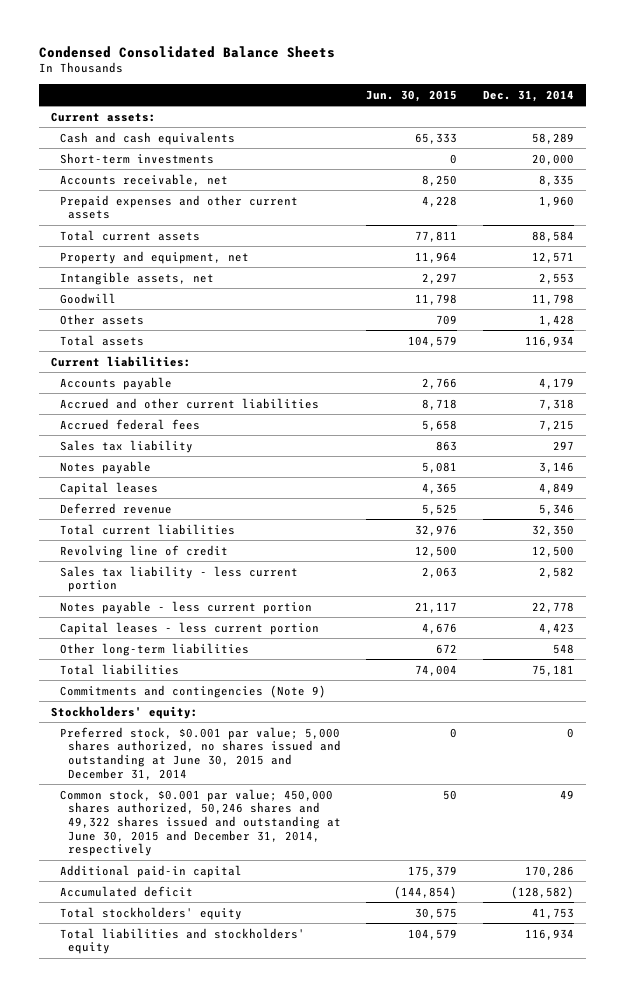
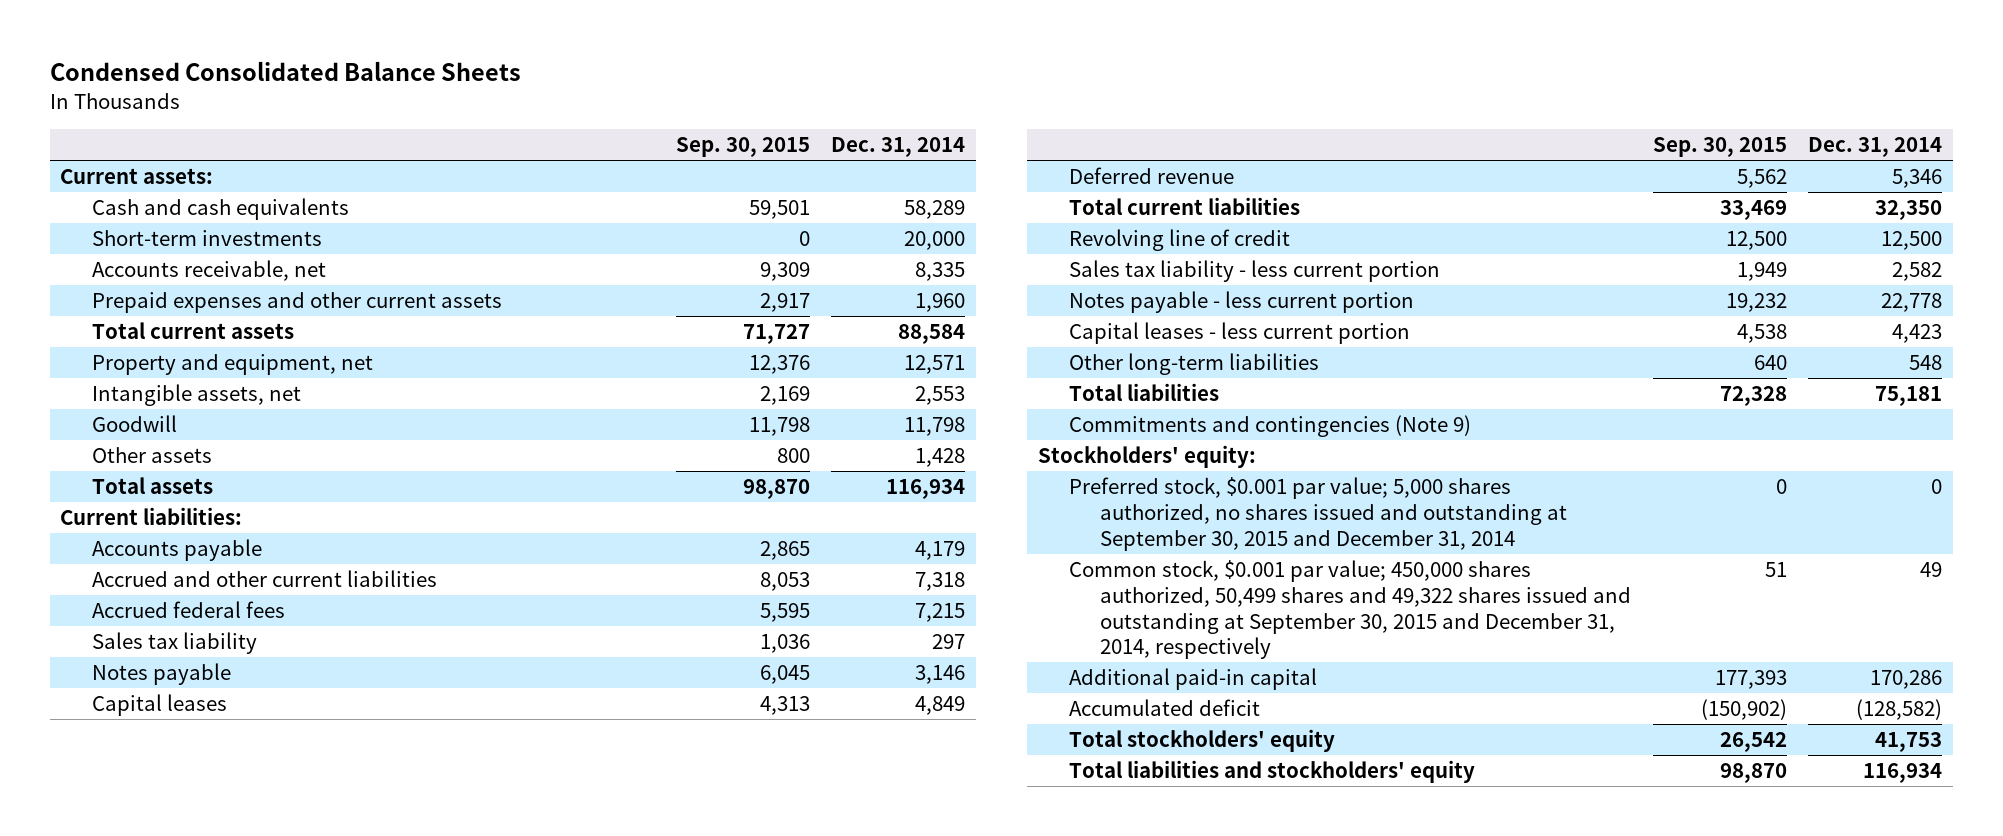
- | Jun. 30, 2015 | Dec. 31, 2014
+ | Sep. 30, 2015 | Dec. 31, 2014
- Preferred stock, $0.001 par value; 5,000 shares authorized, no shares issued and outstanding at June 30, 2015 and December 31, 2014 | 0 | 0
- Common stock, $0.001 par value; 450,000 shares authorized, 50,246 shares and 49,322 shares issued and outstanding at June 30, 2015 and December 31, 2014, respectively | 50 | 49
+ Preferred stock, $0.001 par value; 5,000 shares authorized, no shares issued and outstanding at September 30, 2015 and December 31, 2014 | 0 | 0
+ Common stock, $0.001 par value; 450,000 shares authorized, 50,499 shares and 49,322 shares issued and outstanding at September 30, 2015 and December 31, 2014, respectively | 51 | 49

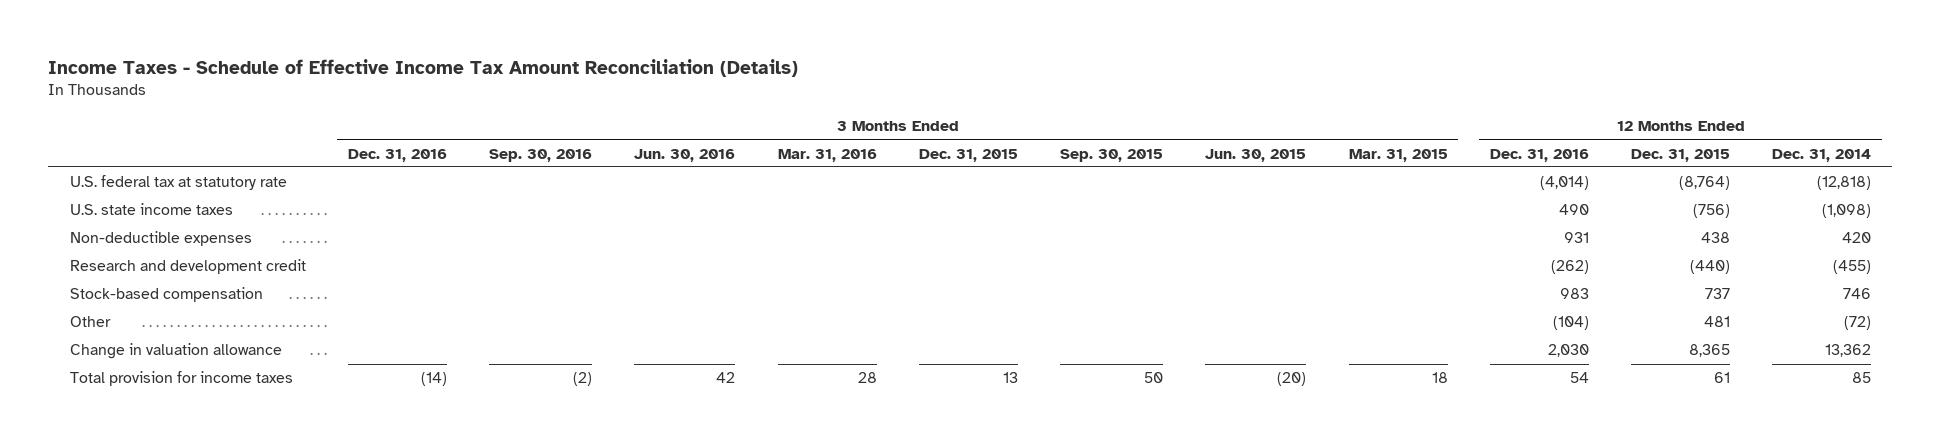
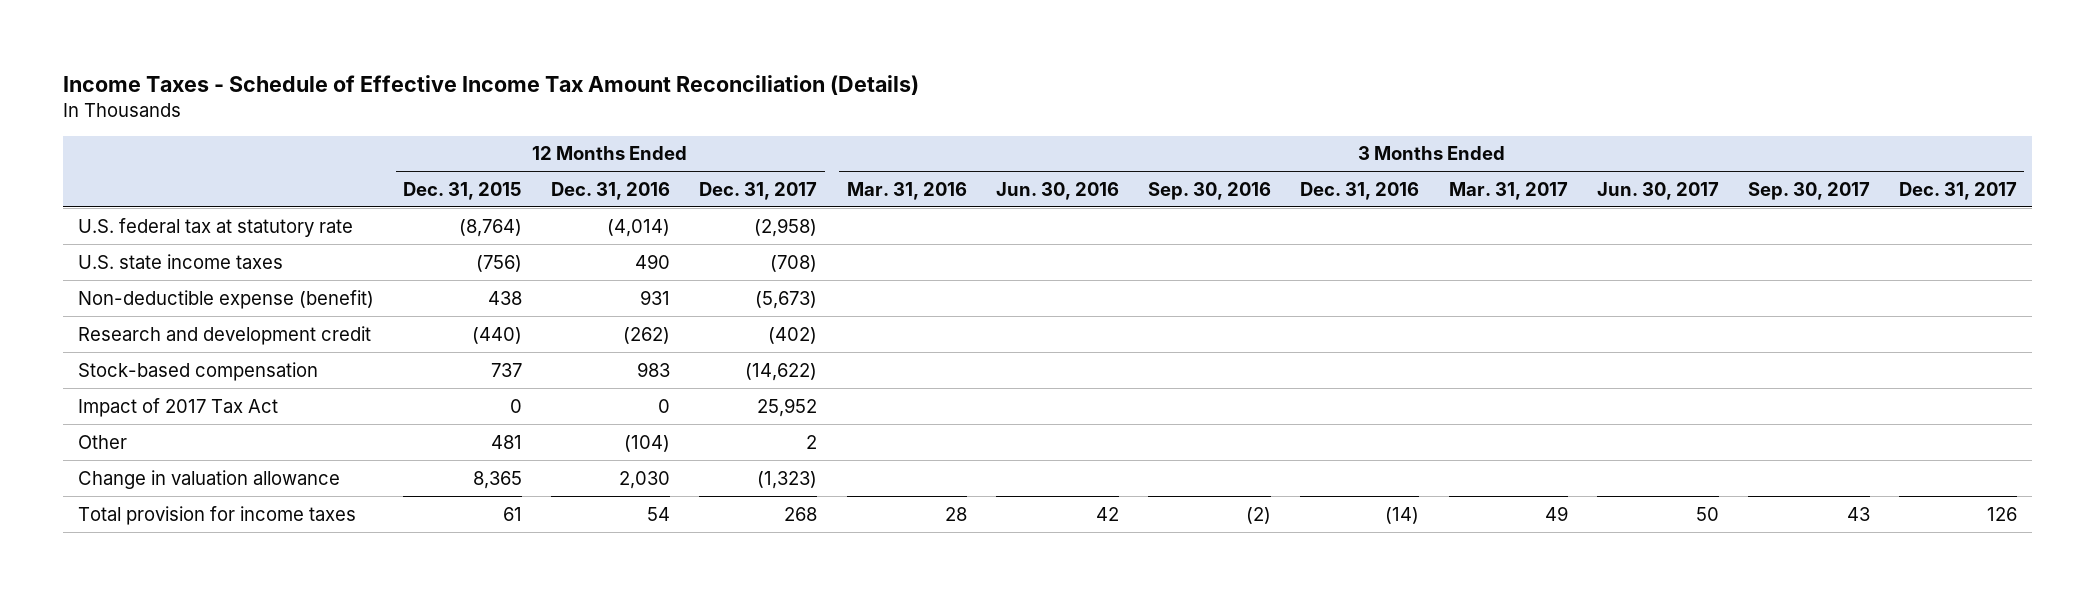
- | 3 Months Ended Dec. 31, 2016 | 3 Months Ended Sep. 30, 2016 | 3 Months Ended Jun. 30, 2016 | 3 Months Ended Mar. 31, 2016 | 3 Months Ended Dec. 31, 2015 | 3 Months Ended Sep. 30, 2015 | 3 Months Ended Jun. 30, 2015 | 3 Months Ended Mar. 31, 2015 | 12 Months Ended Dec. 31, 2016 | 12 Months Ended Dec. 31, 2015 | 12 Months Ended Dec. 31, 2014
+ | 12 Months Ended Dec. 31, 2015 | 12 Months Ended Dec. 31, 2016 | 12 Months Ended Dec. 31, 2017 | 3 Months Ended Mar. 31, 2016 | 3 Months Ended Jun. 30, 2016 | 3 Months Ended Sep. 30, 2016 | 3 Months Ended Dec. 31, 2016 | 3 Months Ended Mar. 31, 2017 | 3 Months Ended Jun. 30, 2017 | 3 Months Ended Sep. 30, 2017 | 3 Months Ended Dec. 31, 2017
- Non-deductible expenses | | | | | | | | | 931 | 438 | 420
+ Non-deductible expense (benefit) | 438 | 931 | (5,673) | | | | | | | |
+ Impact of 2017 Tax Act | 0 | 0 | 25,952 | | | | | | | |

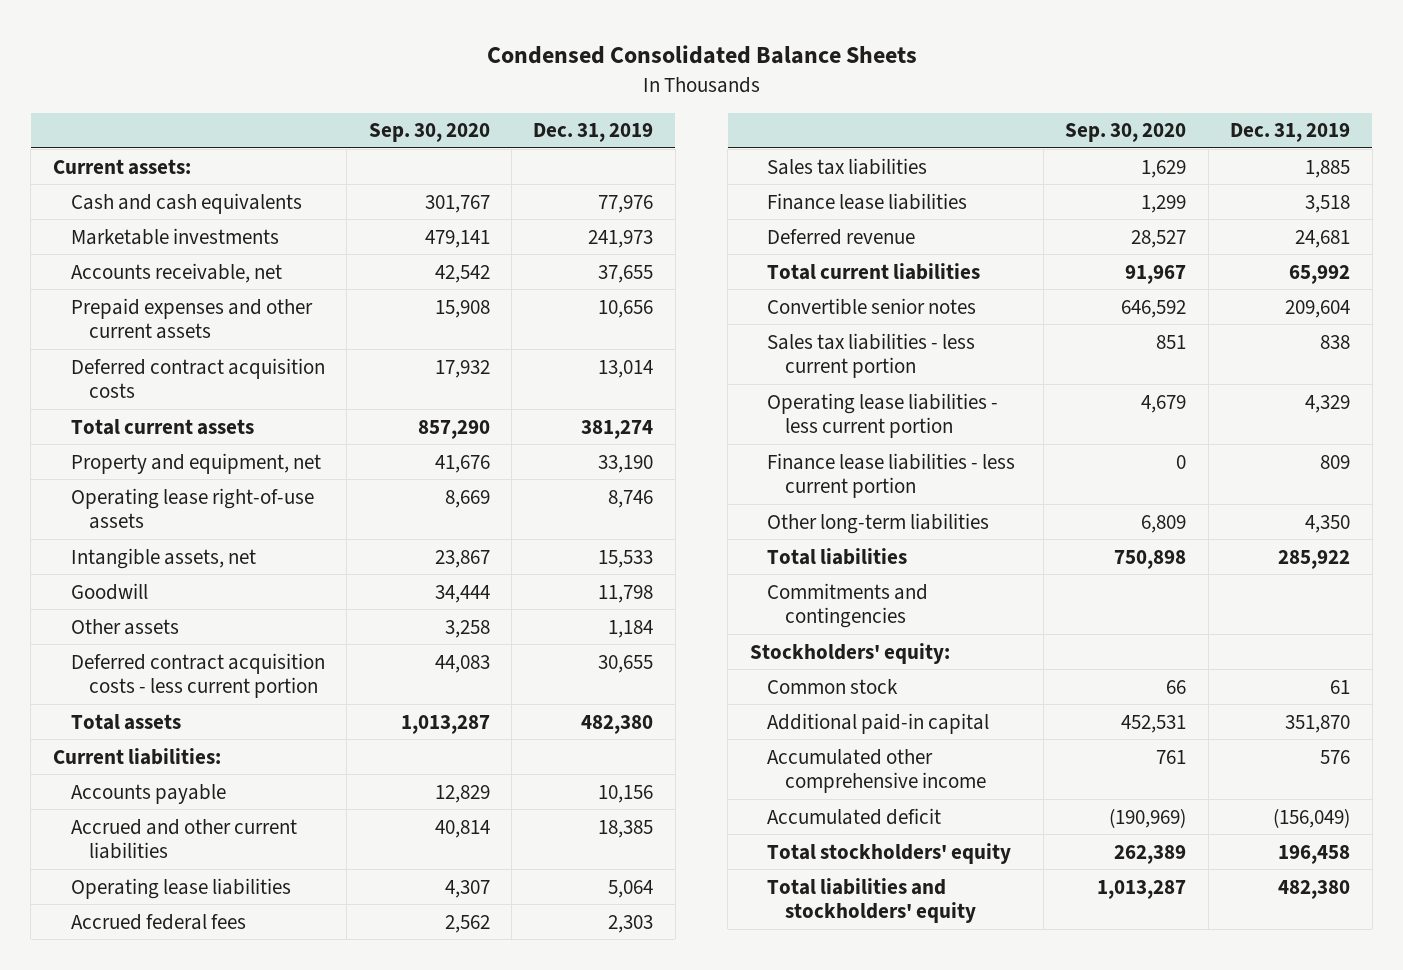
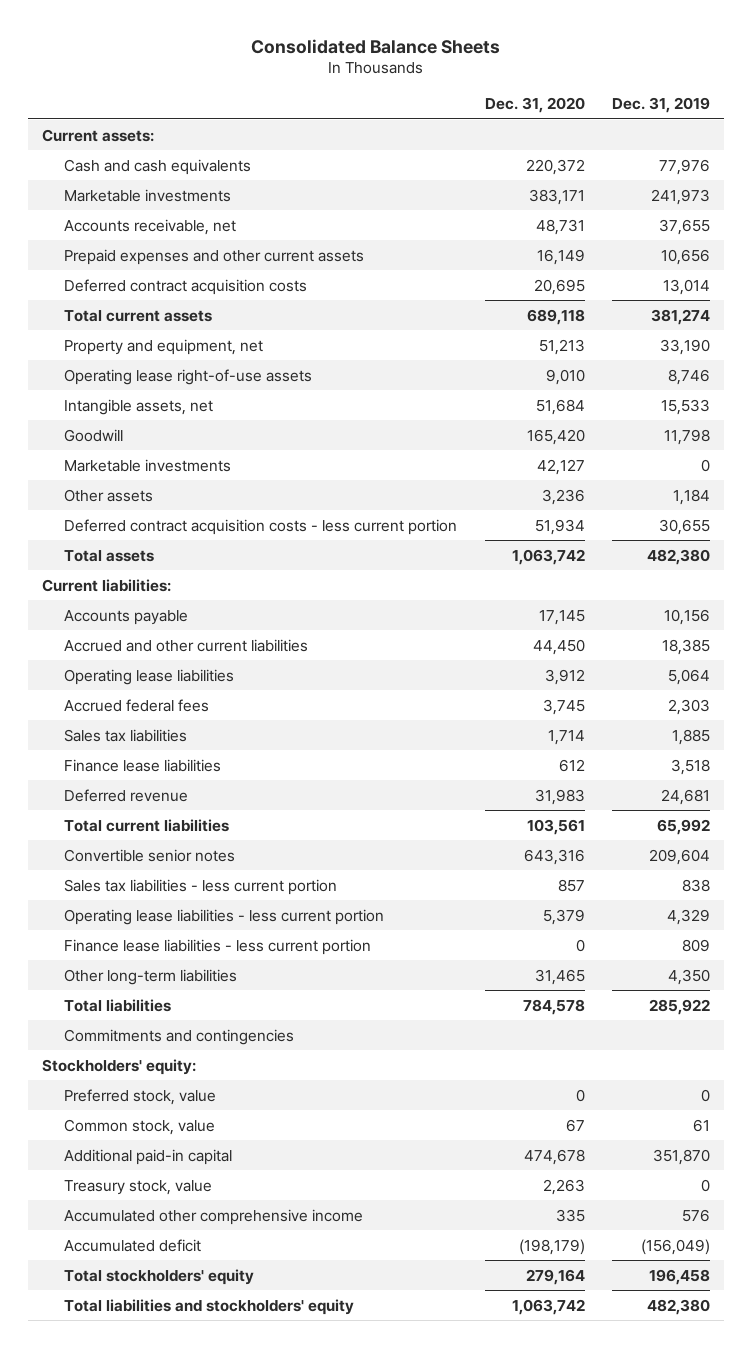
- Condensed Consolidated Balance Sheets
+ Consolidated Balance Sheets
- | Sep. 30, 2020 | Dec. 31, 2019
+ | Dec. 31, 2020 | Dec. 31, 2019
+ Marketable investments | 42,127 | 0
- Common stock | 66 | 61
+ Preferred stock, value | 0 | 0
+ Common stock, value | 67 | 61
+ Treasury stock, value | 2,263 | 0

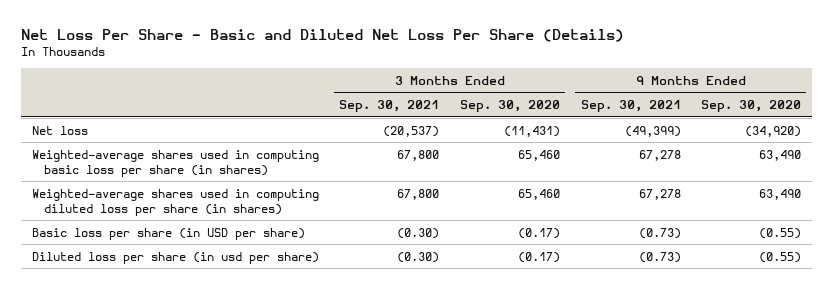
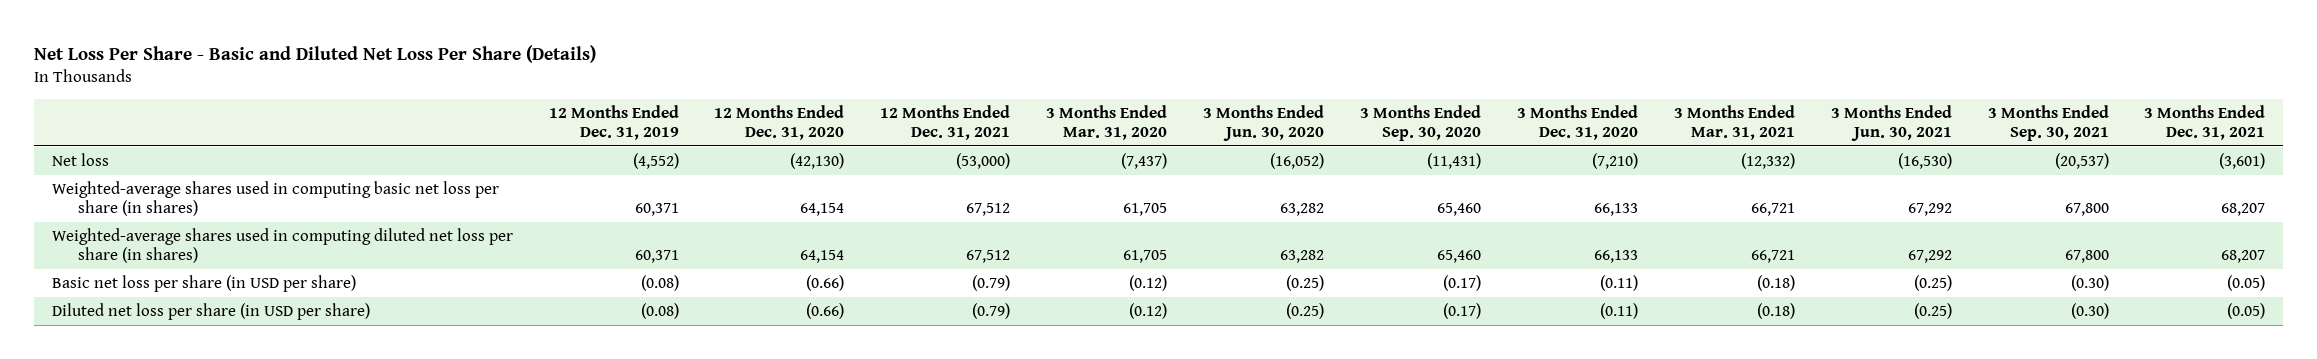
- | 3 Months Ended Sep. 30, 2021 | 3 Months Ended Sep. 30, 2020 | 9 Months Ended Sep. 30, 2021 | 9 Months Ended Sep. 30, 2020
+ | 12 Months Ended Dec. 31, 2019 | 12 Months Ended Dec. 31, 2020 | 12 Months Ended Dec. 31, 2021 | 3 Months Ended Mar. 31, 2020 | 3 Months Ended Jun. 30, 2020 | 3 Months Ended Sep. 30, 2020 | 3 Months Ended Dec. 31, 2020 | 3 Months Ended Mar. 31, 2021 | 3 Months Ended Jun. 30, 2021 | 3 Months Ended Sep. 30, 2021 | 3 Months Ended Dec. 31, 2021
- Weighted-average shares used in computing basic loss per share (in shares) | 67,800 | 65,460 | 67,278 | 63,490
- Weighted-average shares used in computing diluted loss per share (in shares) | 67,800 | 65,460 | 67,278 | 63,490
- Basic loss per share (in USD per share) | (0.30) | (0.17) | (0.73) | (0.55)
- Diluted loss per share (in usd per share) | (0.30) | (0.17) | (0.73) | (0.55)
+ Weighted-average shares used in computing basic net loss per share (in shares) | 60,371 | 64,154 | 67,512 | 61,705 | 63,282 | 65,460 | 66,133 | 66,721 | 67,292 | 67,800 | 68,207
+ Weighted-average shares used in computing diluted net loss per share (in shares) | 60,371 | 64,154 | 67,512 | 61,705 | 63,282 | 65,460 | 66,133 | 66,721 | 67,292 | 67,800 | 68,207
+ Basic net loss per share (in USD per share) | (0.08) | (0.66) | (0.79) | (0.12) | (0.25) | (0.17) | (0.11) | (0.18) | (0.25) | (0.30) | (0.05)
+ Diluted net loss per share (in USD per share) | (0.08) | (0.66) | (0.79) | (0.12) | (0.25) | (0.17) | (0.11) | (0.18) | (0.25) | (0.30) | (0.05)

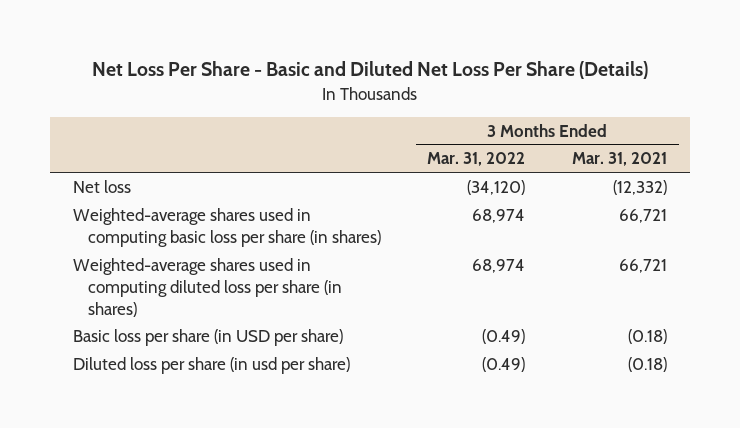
- | 12 Months Ended Dec. 31, 2019 | 12 Months Ended Dec. 31, 2020 | 12 Months Ended Dec. 31, 2021 | 3 Months Ended Mar. 31, 2020 | 3 Months Ended Jun. 30, 2020 | 3 Months Ended Sep. 30, 2020 | 3 Months Ended Dec. 31, 2020 | 3 Months Ended Mar. 31, 2021 | 3 Months Ended Jun. 30, 2021 | 3 Months Ended Sep. 30, 2021 | 3 Months Ended Dec. 31, 2021
+ | 3 Months Ended Mar. 31, 2022 | 3 Months Ended Mar. 31, 2021
- Weighted-average shares used in computing basic net loss per share (in shares) | 60,371 | 64,154 | 67,512 | 61,705 | 63,282 | 65,460 | 66,133 | 66,721 | 67,292 | 67,800 | 68,207
- Weighted-average shares used in computing diluted net loss per share (in shares) | 60,371 | 64,154 | 67,512 | 61,705 | 63,282 | 65,460 | 66,133 | 66,721 | 67,292 | 67,800 | 68,207
- Basic net loss per share (in USD per share) | (0.08) | (0.66) | (0.79) | (0.12) | (0.25) | (0.17) | (0.11) | (0.18) | (0.25) | (0.30) | (0.05)
- Diluted net loss per share (in USD per share) | (0.08) | (0.66) | (0.79) | (0.12) | (0.25) | (0.17) | (0.11) | (0.18) | (0.25) | (0.30) | (0.05)
+ Weighted-average shares used in computing basic loss per share (in shares) | 68,974 | 66,721
+ Weighted-average shares used in computing diluted loss per share (in shares) | 68,974 | 66,721
+ Basic loss per share (in USD per share) | (0.49) | (0.18)
+ Diluted loss per share (in usd per share) | (0.49) | (0.18)

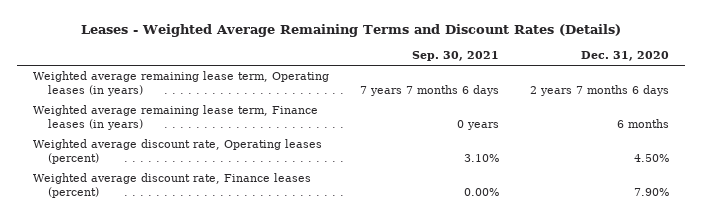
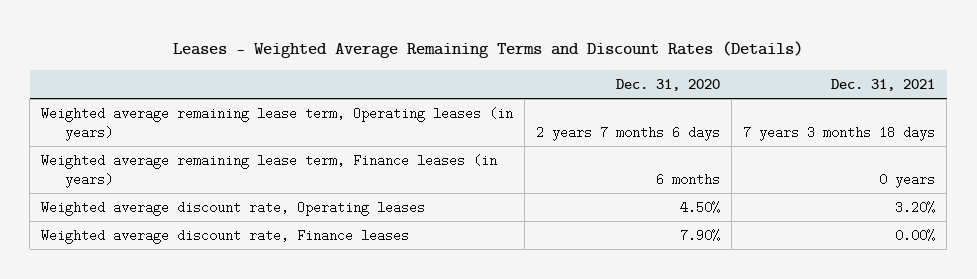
- | Sep. 30, 2021 | Dec. 31, 2020
+ | Dec. 31, 2020 | Dec. 31, 2021
- Weighted average discount rate, Operating leases (percent) | 3.10% | 4.50%
- Weighted average discount rate, Finance leases (percent) | 0.00% | 7.90%
+ Weighted average discount rate, Operating leases | 4.50% | 3.20%
+ Weighted average discount rate, Finance leases | 7.90% | 0.00%

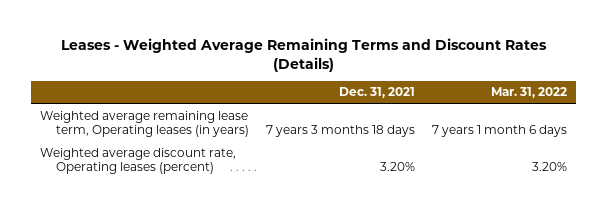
- | Dec. 31, 2020 | Dec. 31, 2021
+ | Dec. 31, 2021 | Mar. 31, 2022
- Weighted average remaining lease term, Finance leases (in years) | 6 months | 0 years
- Weighted average discount rate, Operating leases | 4.50% | 3.20%
- Weighted average discount rate, Finance leases | 7.90% | 0.00%
+ Weighted average discount rate, Operating leases (percent) | 3.20% | 3.20%

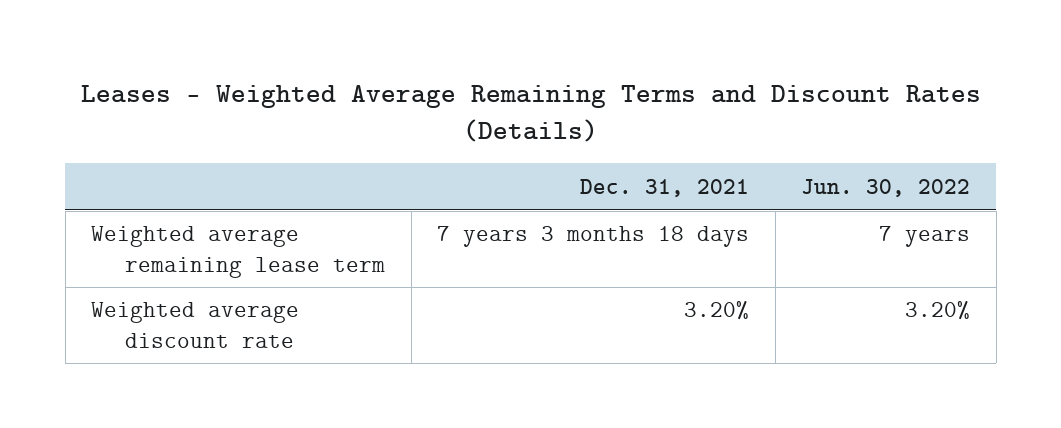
- | Dec. 31, 2021 | Mar. 31, 2022
+ | Dec. 31, 2021 | Jun. 30, 2022
- Weighted average remaining lease term, Operating leases (in years) | 7 years 3 months 18 days | 7 years 1 month 6 days
- Weighted average discount rate, Operating leases (percent) | 3.20% | 3.20%
+ Weighted average remaining lease term | 7 years 3 months 18 days | 7 years
+ Weighted average discount rate | 3.20% | 3.20%

